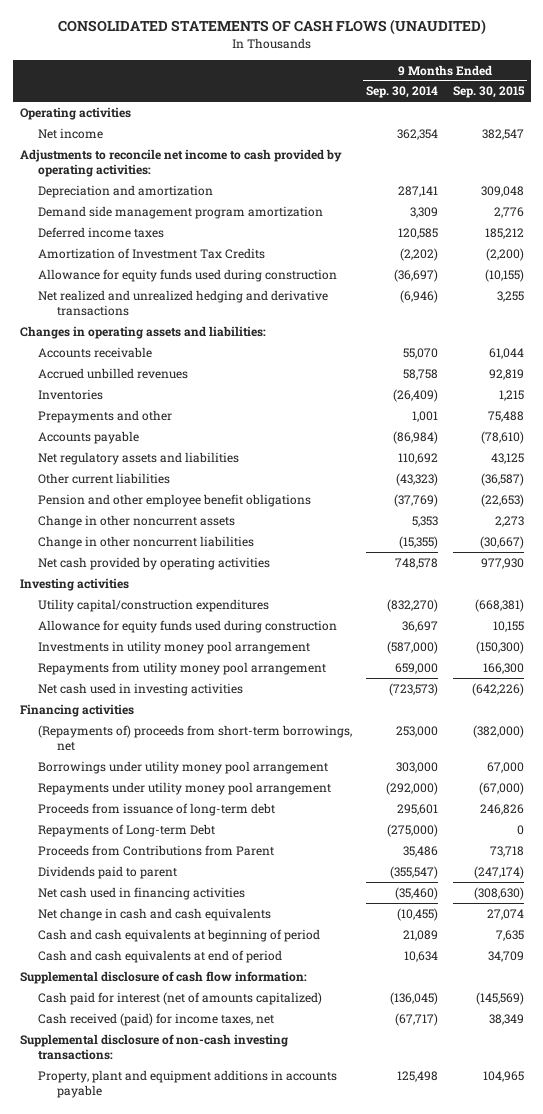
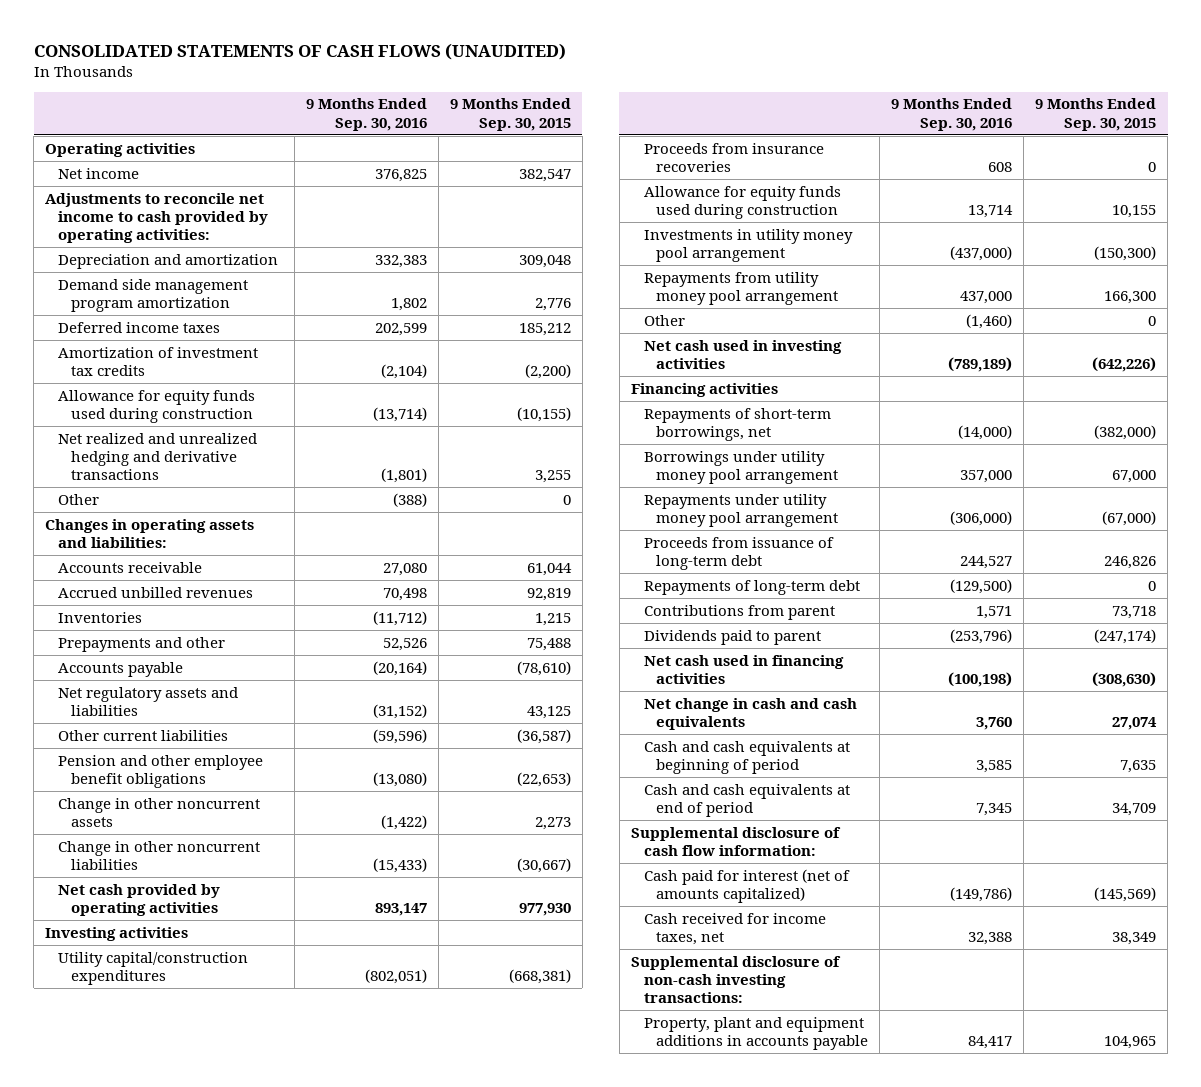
- | 9 Months Ended Sep. 30, 2014 | 9 Months Ended Sep. 30, 2015
+ | 9 Months Ended Sep. 30, 2016 | 9 Months Ended Sep. 30, 2015
- Amortization of Investment Tax Credits | (2,202) | (2,200)
+ Amortization of investment tax credits | (2,104) | (2,200)
+ Other | (388) | 0
+ Proceeds from insurance recoveries | 608 | 0
+ Other | (1,460) | 0
- (Repayments of) proceeds from short-term borrowings, net | 253,000 | (382,000)
+ Repayments of short-term borrowings, net | (14,000) | (382,000)
- Repayments of Long-term Debt | (275,000) | 0
- Proceeds from Contributions from Parent | 35,486 | 73,718
+ Repayments of long-term debt | (129,500) | 0
+ Contributions from parent | 1,571 | 73,718
- Cash received (paid) for income taxes, net | (67,717) | 38,349
+ Cash received for income taxes, net | 32,388 | 38,349

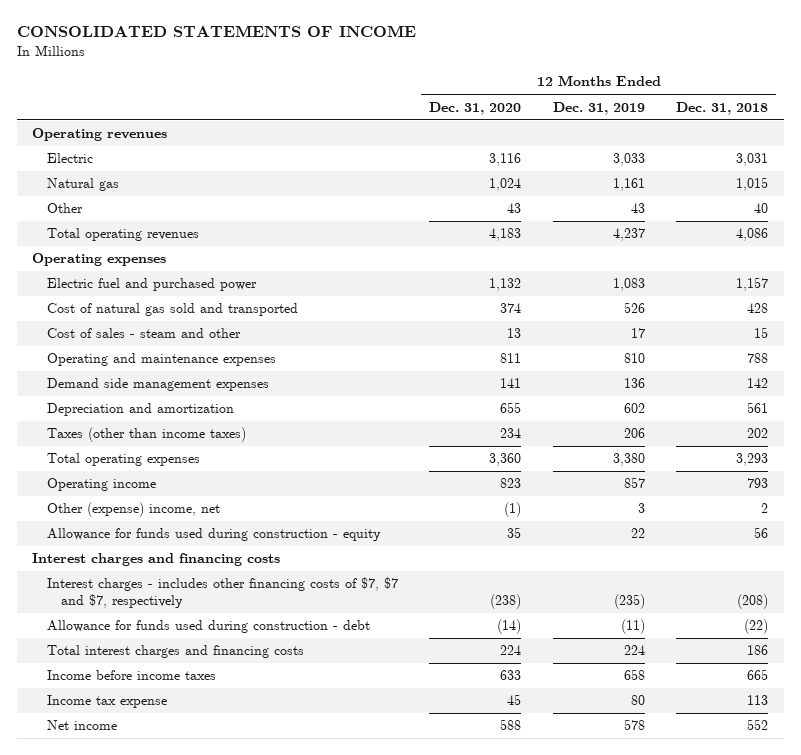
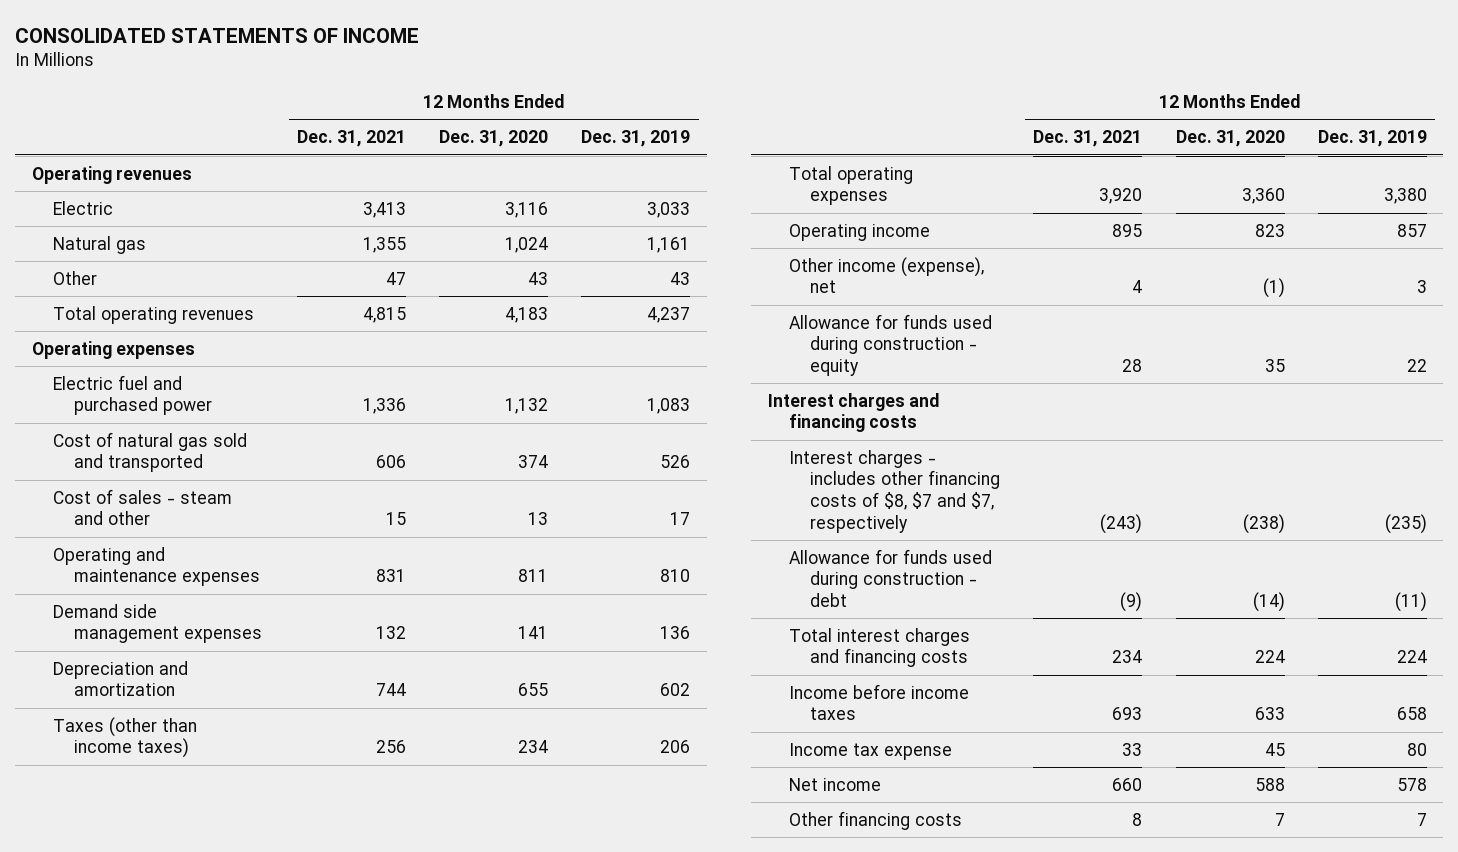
- | 12 Months Ended Dec. 31, 2020 | 12 Months Ended Dec. 31, 2019 | 12 Months Ended Dec. 31, 2018
+ | 12 Months Ended Dec. 31, 2021 | 12 Months Ended Dec. 31, 2020 | 12 Months Ended Dec. 31, 2019
- Other (expense) income, net | (1) | 3 | 2
+ Other income (expense), net | 4 | (1) | 3
- Interest charges - includes other financing costs of $7, $7 and $7, respectively | (238) | (235) | (208)
+ Interest charges - includes other financing costs of $8, $7 and $7, respectively | (243) | (238) | (235)
+ Other financing costs | 8 | 7 | 7

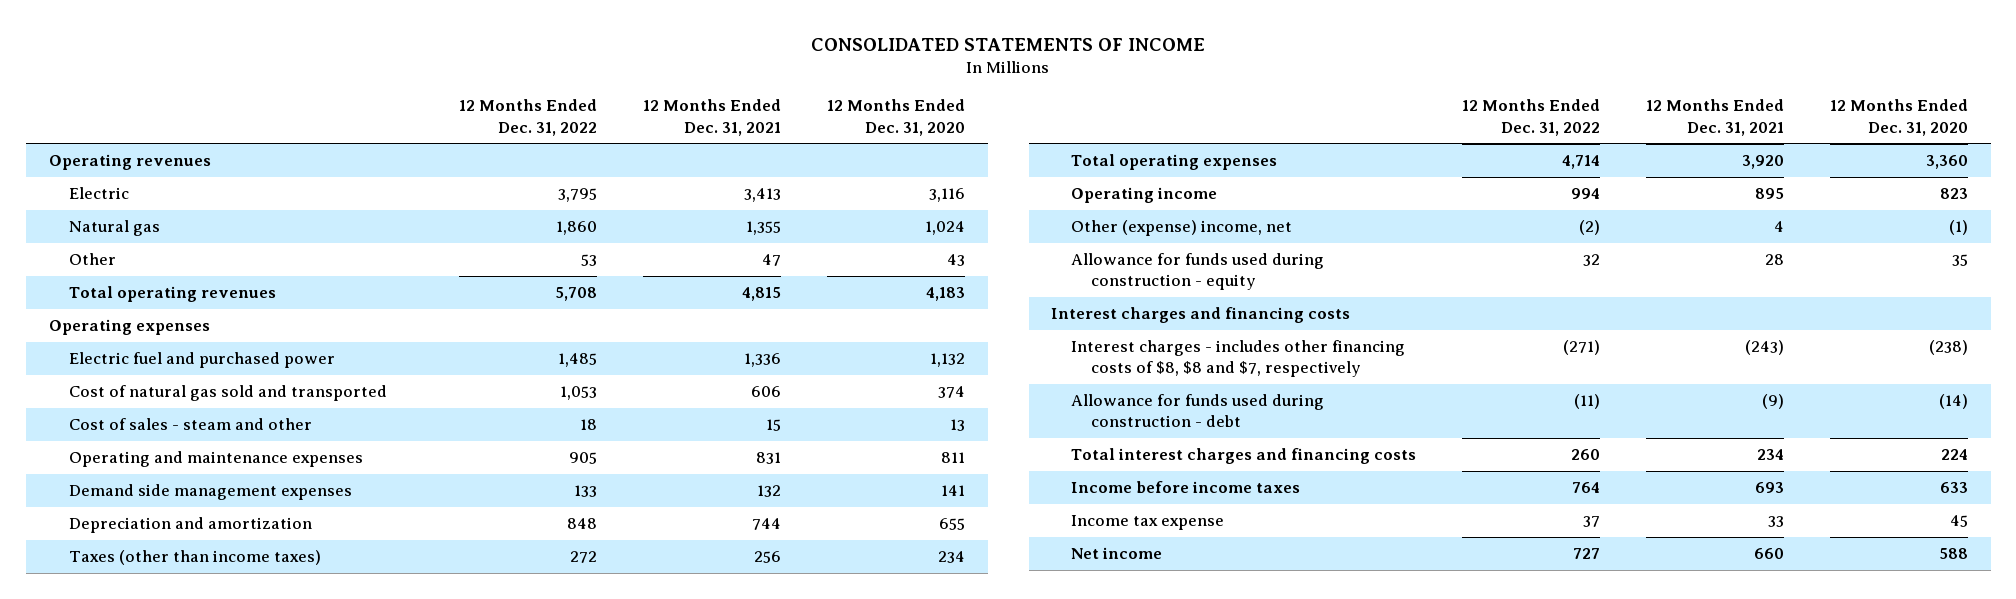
- | 12 Months Ended Dec. 31, 2021 | 12 Months Ended Dec. 31, 2020 | 12 Months Ended Dec. 31, 2019
+ | 12 Months Ended Dec. 31, 2022 | 12 Months Ended Dec. 31, 2021 | 12 Months Ended Dec. 31, 2020
- Other income (expense), net | 4 | (1) | 3
+ Other (expense) income, net | (2) | 4 | (1)
- Interest charges - includes other financing costs of $8, $7 and $7, respectively | (243) | (238) | (235)
+ Interest charges - includes other financing costs of $8, $8 and $7, respectively | (271) | (243) | (238)
- Other financing costs | 8 | 7 | 7

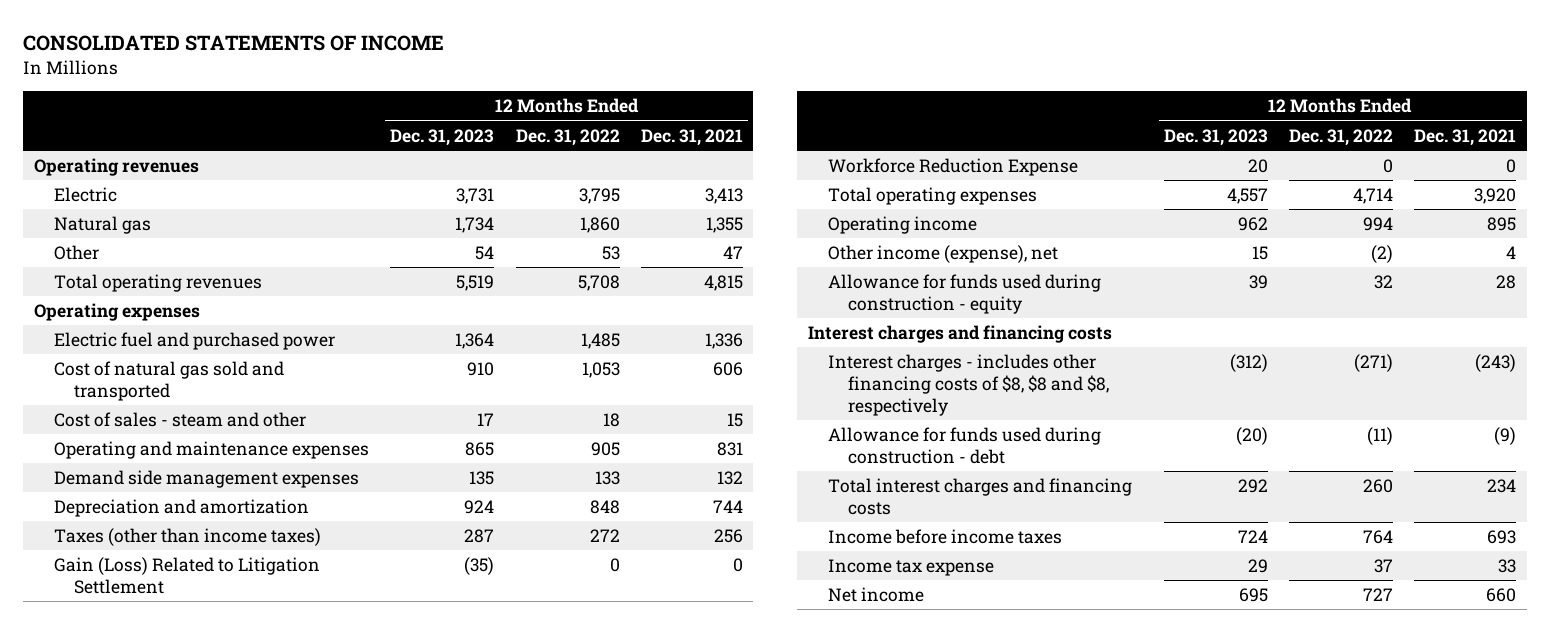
- | 12 Months Ended Dec. 31, 2022 | 12 Months Ended Dec. 31, 2021 | 12 Months Ended Dec. 31, 2020
+ | 12 Months Ended Dec. 31, 2023 | 12 Months Ended Dec. 31, 2022 | 12 Months Ended Dec. 31, 2021
+ Gain (Loss) Related to Litigation Settlement | (35) | 0 | 0
+ Workforce Reduction Expense | 20 | 0 | 0
- Other (expense) income, net | (2) | 4 | (1)
+ Other income (expense), net | 15 | (2) | 4
- Interest charges - includes other financing costs of $8, $8 and $7, respectively | (271) | (243) | (238)
+ Interest charges - includes other financing costs of $8, $8 and $8, respectively | (312) | (271) | (243)

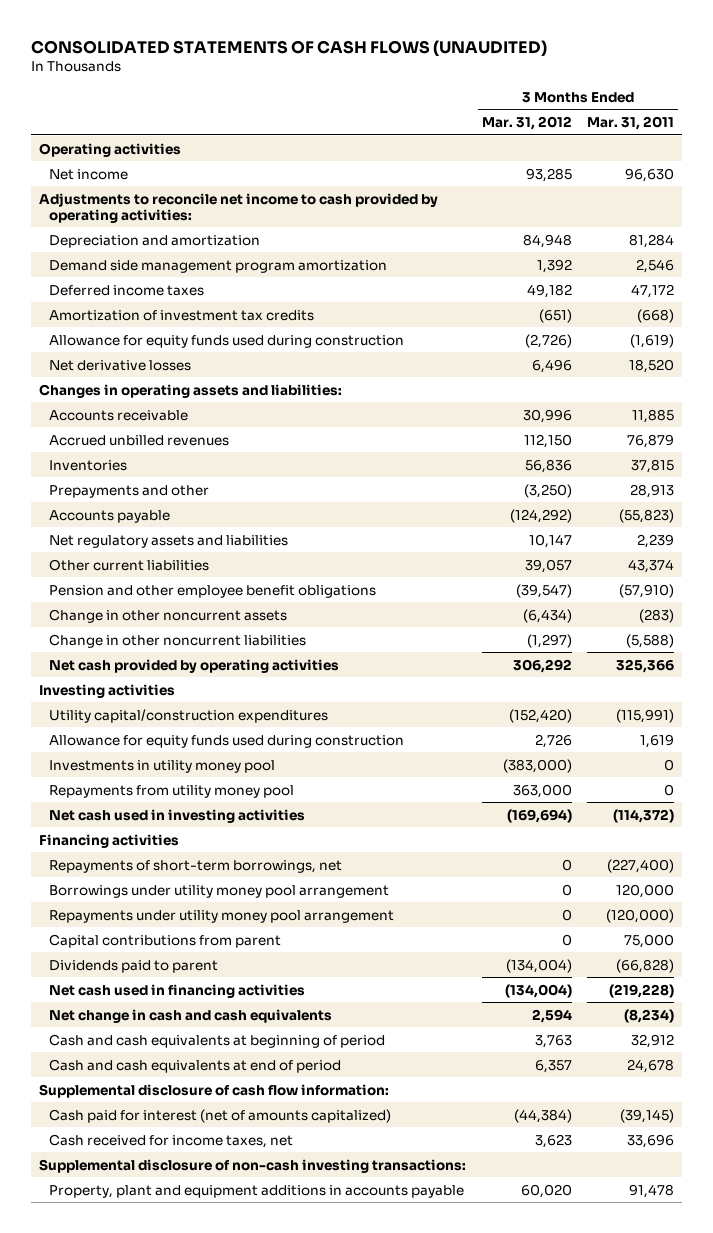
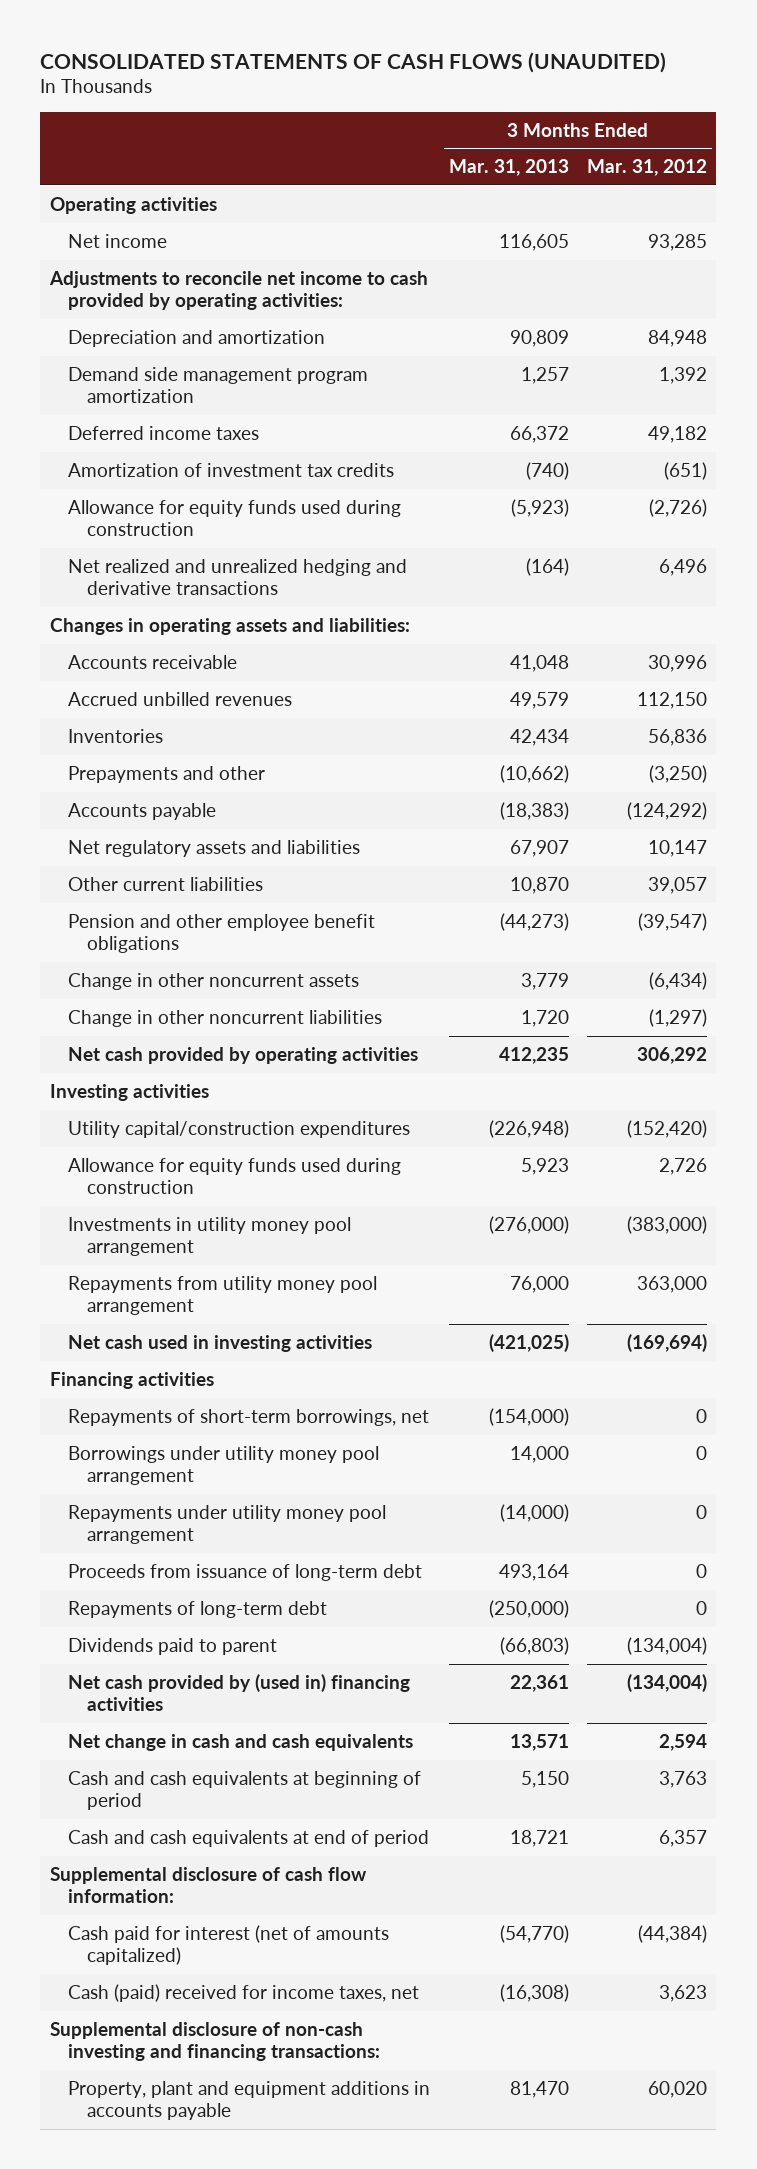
- | 3 Months Ended Mar. 31, 2012 | 3 Months Ended Mar. 31, 2011
+ | 3 Months Ended Mar. 31, 2013 | 3 Months Ended Mar. 31, 2012
- Net derivative losses | 6,496 | 18,520
+ Net realized and unrealized hedging and derivative transactions | (164) | 6,496
- Investments in utility money pool | (383,000) | 0
- Repayments from utility money pool | 363,000 | 0
+ Investments in utility money pool arrangement | (276,000) | (383,000)
+ Repayments from utility money pool arrangement | 76,000 | 363,000
- Capital contributions from parent | 0 | 75,000
+ Proceeds from issuance of long-term debt | 493,164 | 0
+ Repayments of long-term debt | (250,000) | 0
- Net cash used in financing activities | (134,004) | (219,228)
+ Net cash provided by (used in) financing activities | 22,361 | (134,004)
- Cash received for income taxes, net | 3,623 | 33,696
- Supplemental disclosure of non-cash investing transactions:
+ Cash (paid) received for income taxes, net | (16,308) | 3,623
+ Supplemental disclosure of non-cash investing and financing transactions:

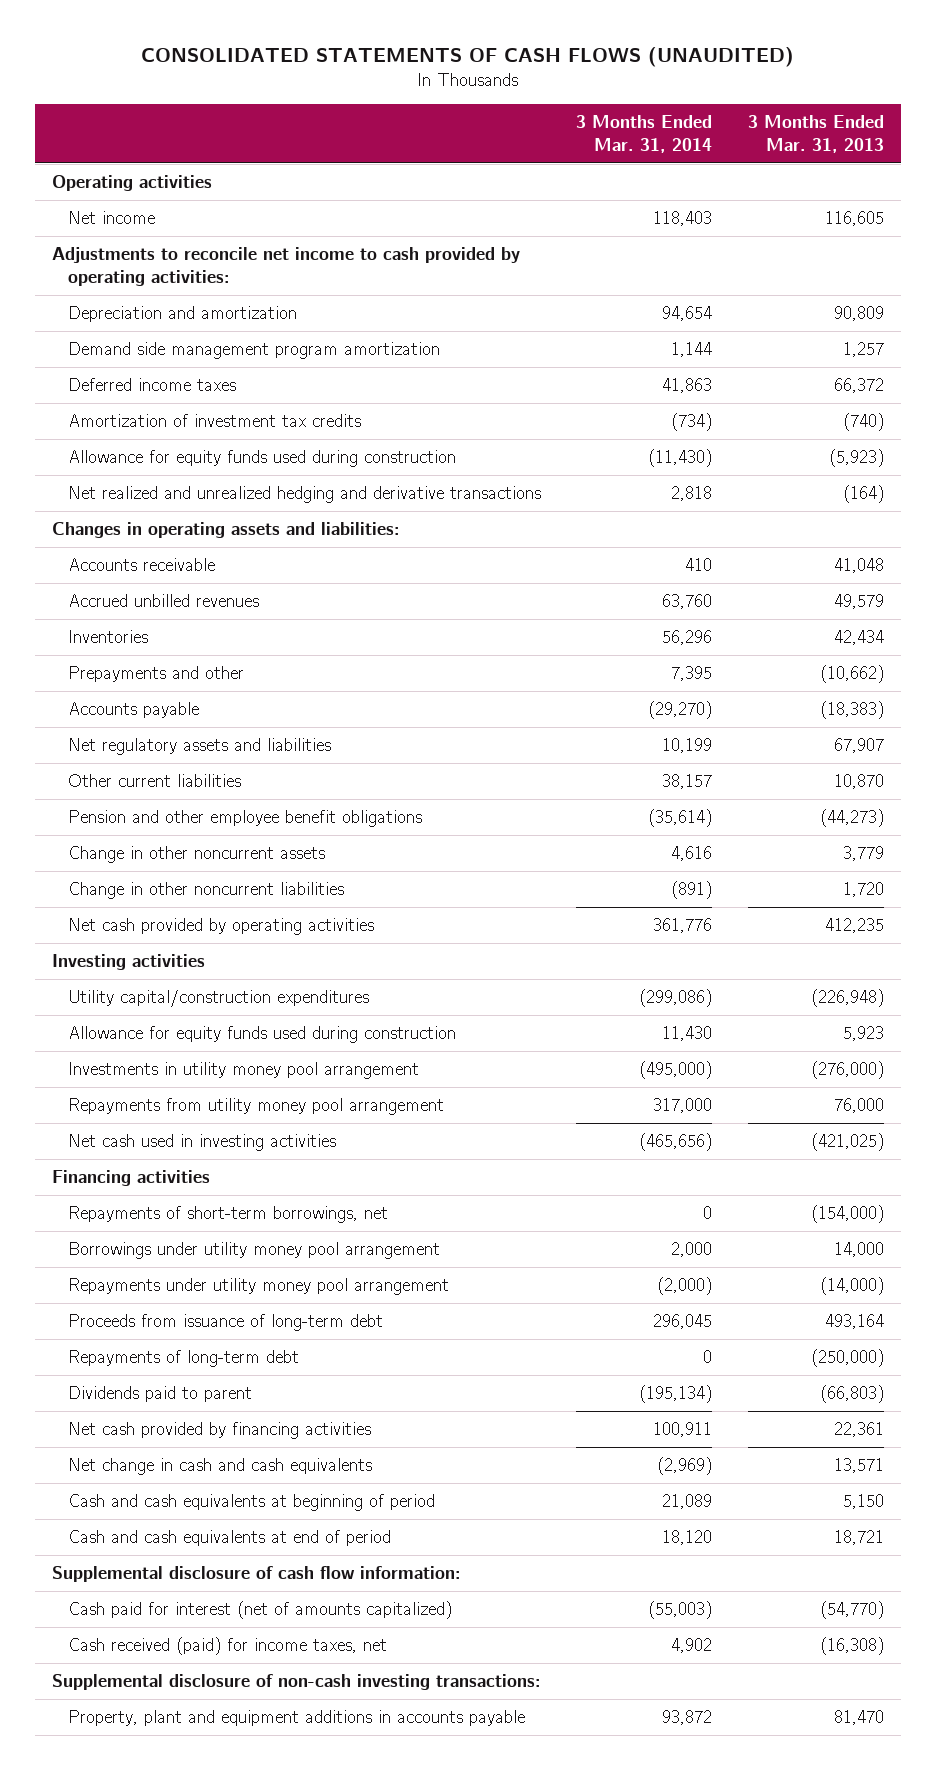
- | 3 Months Ended Mar. 31, 2013 | 3 Months Ended Mar. 31, 2012
+ | 3 Months Ended Mar. 31, 2014 | 3 Months Ended Mar. 31, 2013
- Net cash provided by (used in) financing activities | 22,361 | (134,004)
+ Net cash provided by financing activities | 100,911 | 22,361
- Cash (paid) received for income taxes, net | (16,308) | 3,623
- Supplemental disclosure of non-cash investing and financing transactions:
+ Cash received (paid) for income taxes, net | 4,902 | (16,308)
+ Supplemental disclosure of non-cash investing transactions:

